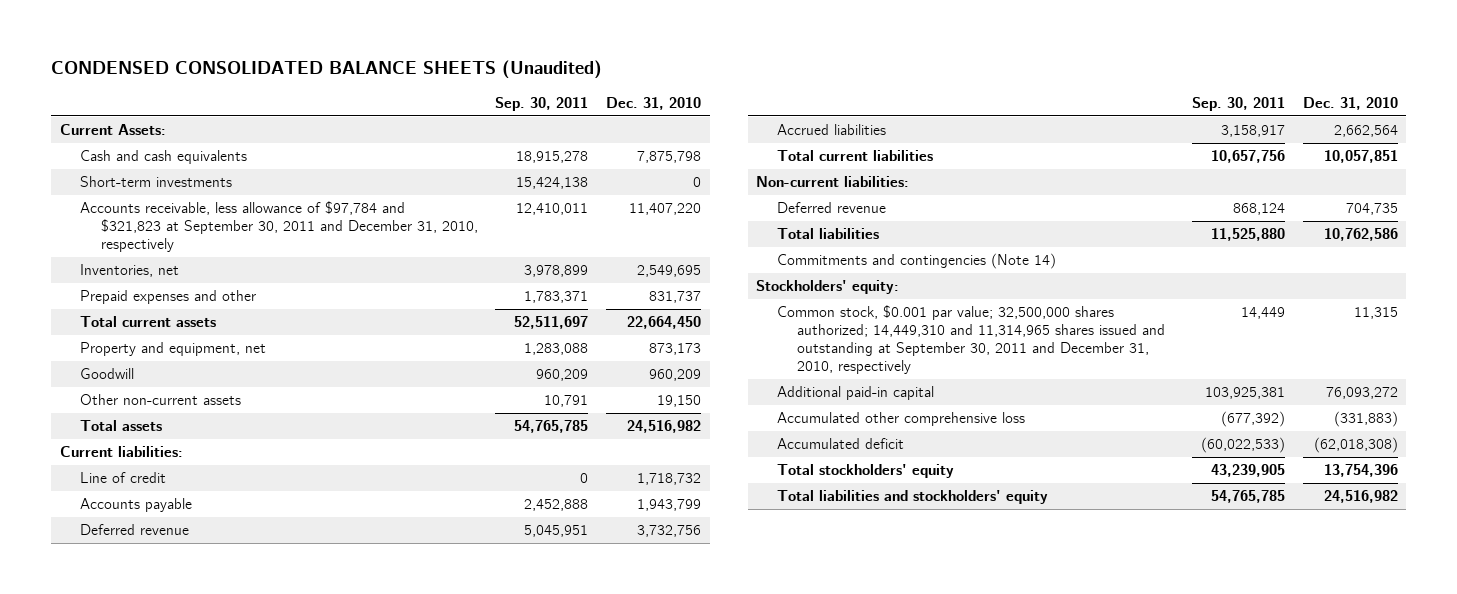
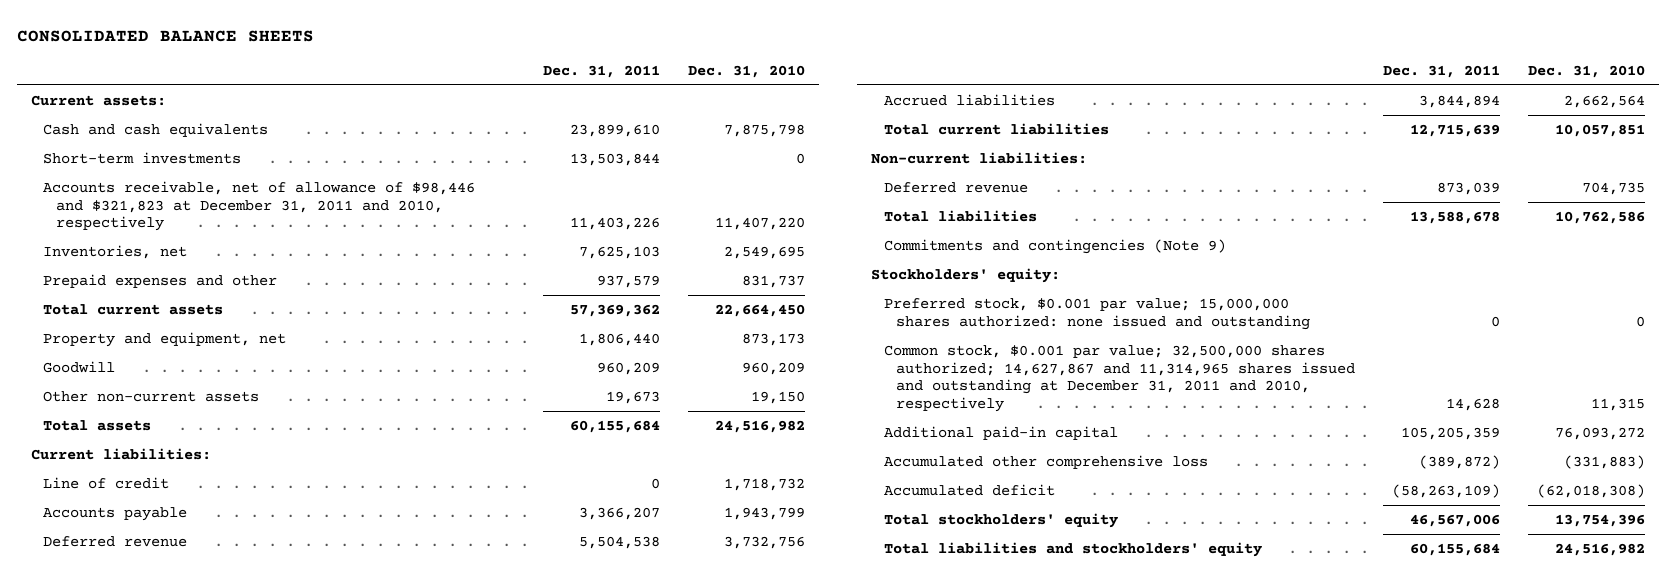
- CONDENSED CONSOLIDATED BALANCE SHEETS (Unaudited)
+ CONSOLIDATED BALANCE SHEETS
- | Sep. 30, 2011 | Dec. 31, 2010
+ | Dec. 31, 2011 | Dec. 31, 2010
- Current Assets:
+ Current assets:
- Accounts receivable, less allowance of $97,784 and $321,823 at September 30, 2011 and December 31, 2010, respectively | 12,410,011 | 11,407,220
+ Accounts receivable, net of allowance of $98,446 and $321,823 at December 31, 2011 and 2010, respectively | 11,403,226 | 11,407,220
- Commitments and contingencies (Note 14)
+ Commitments and contingencies (Note 9)
- Common stock, $0.001 par value; 32,500,000 shares authorized; 14,449,310 and 11,314,965 shares issued and outstanding at September 30, 2011 and December 31, 2010, respectively | 14,449 | 11,315
+ Preferred stock, $0.001 par value; 15,000,000 shares authorized: none issued and outstanding | 0 | 0
+ Common stock, $0.001 par value; 32,500,000 shares authorized; 14,627,867 and 11,314,965 shares issued and outstanding at December 31, 2011 and 2010, respectively | 14,628 | 11,315

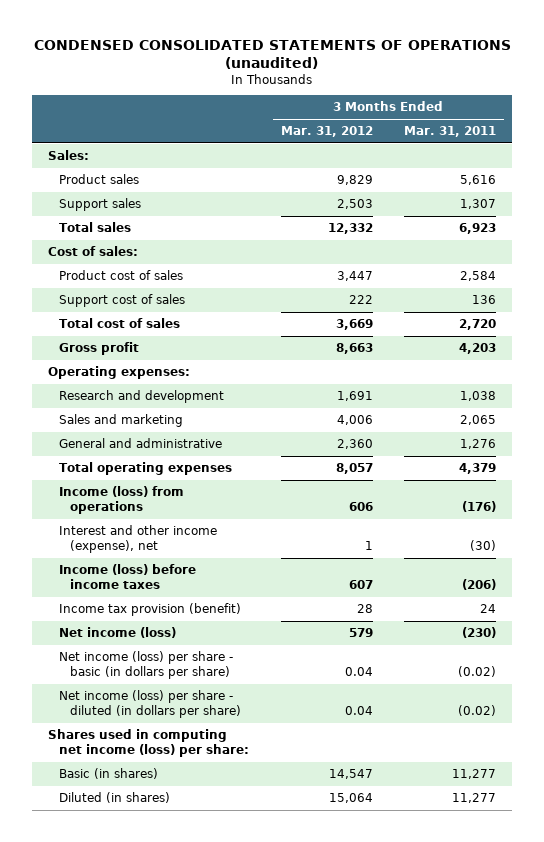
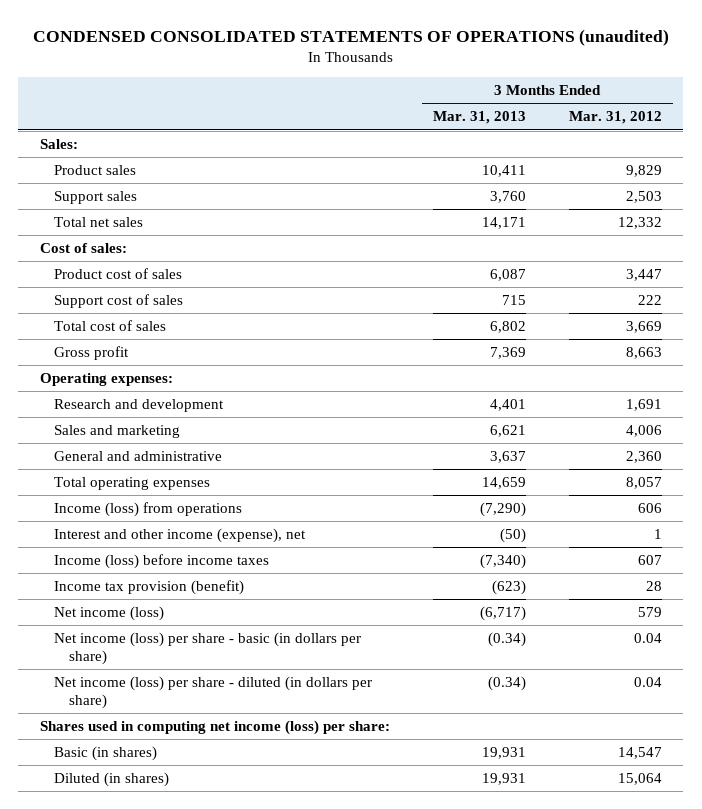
- | 3 Months Ended Mar. 31, 2012 | 3 Months Ended Mar. 31, 2011
+ | 3 Months Ended Mar. 31, 2013 | 3 Months Ended Mar. 31, 2012
- Total sales | 12,332 | 6,923
+ Total net sales | 14,171 | 12,332

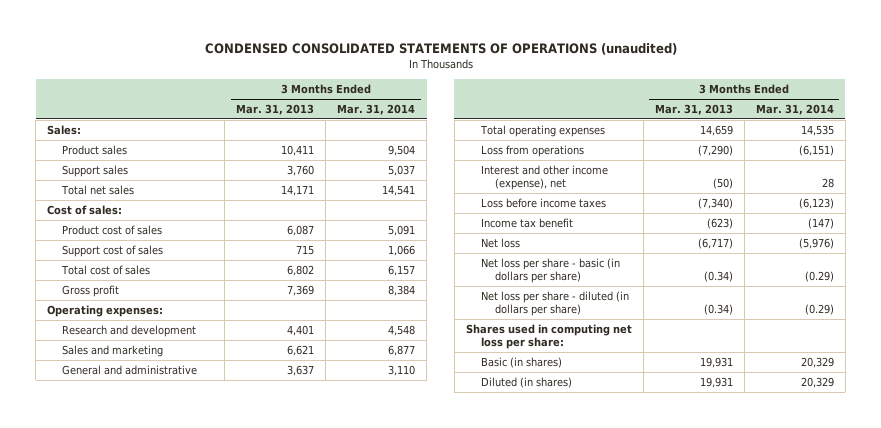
- | 3 Months Ended Mar. 31, 2013 | 3 Months Ended Mar. 31, 2012
+ | 3 Months Ended Mar. 31, 2013 | 3 Months Ended Mar. 31, 2014
- Income (loss) from operations | (7,290) | 606
+ Loss from operations | (7,290) | (6,151)
- Income (loss) before income taxes | (7,340) | 607
- Income tax provision (benefit) | (623) | 28
- Net income (loss) | (6,717) | 579
- Net income (loss) per share - basic (in dollars per share) | (0.34) | 0.04
- Net income (loss) per share - diluted (in dollars per share) | (0.34) | 0.04
- Shares used in computing net income (loss) per share:
+ Loss before income taxes | (7,340) | (6,123)
+ Income tax benefit | (623) | (147)
+ Net loss | (6,717) | (5,976)
+ Net loss per share - basic (in dollars per share) | (0.34) | (0.29)
+ Net loss per share - diluted (in dollars per share) | (0.34) | (0.29)
+ Shares used in computing net loss per share:

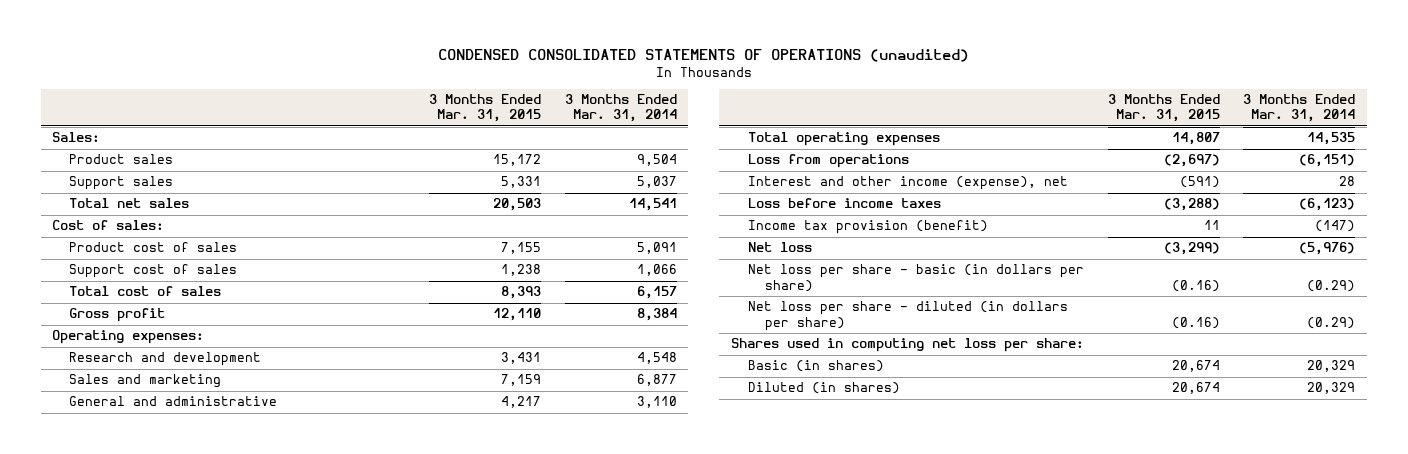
- | 3 Months Ended Mar. 31, 2013 | 3 Months Ended Mar. 31, 2014
+ | 3 Months Ended Mar. 31, 2015 | 3 Months Ended Mar. 31, 2014
- Income tax benefit | (623) | (147)
+ Income tax provision (benefit) | 11 | (147)

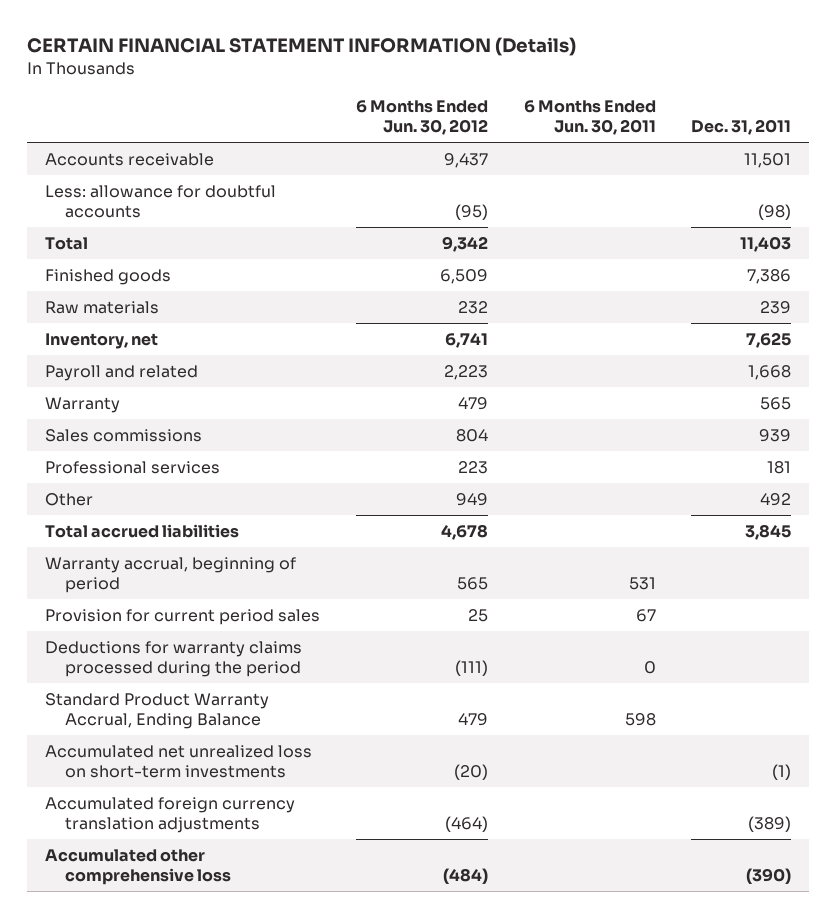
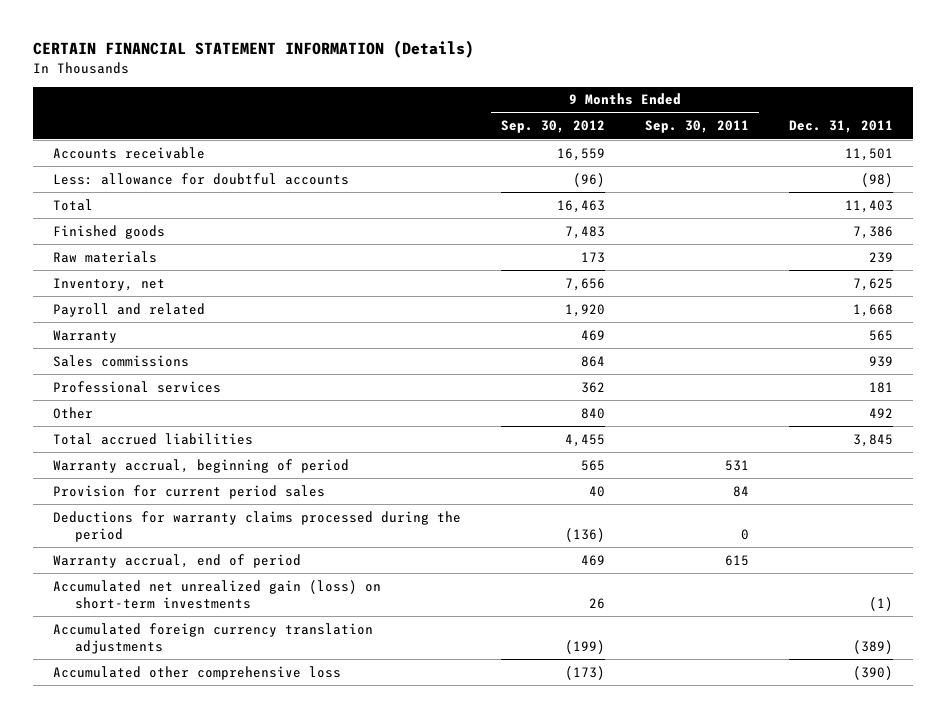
- | 6 Months Ended Jun. 30, 2012 | 6 Months Ended Jun. 30, 2011 | Dec. 31, 2011
+ | 9 Months Ended Sep. 30, 2012 | 9 Months Ended Sep. 30, 2011 | Dec. 31, 2011
- Standard Product Warranty Accrual, Ending Balance | 479 | 598 |
- Accumulated net unrealized loss on short-term investments | (20) | | (1)
+ Warranty accrual, end of period | 469 | 615 |
+ Accumulated net unrealized gain (loss) on short-term investments | 26 | | (1)

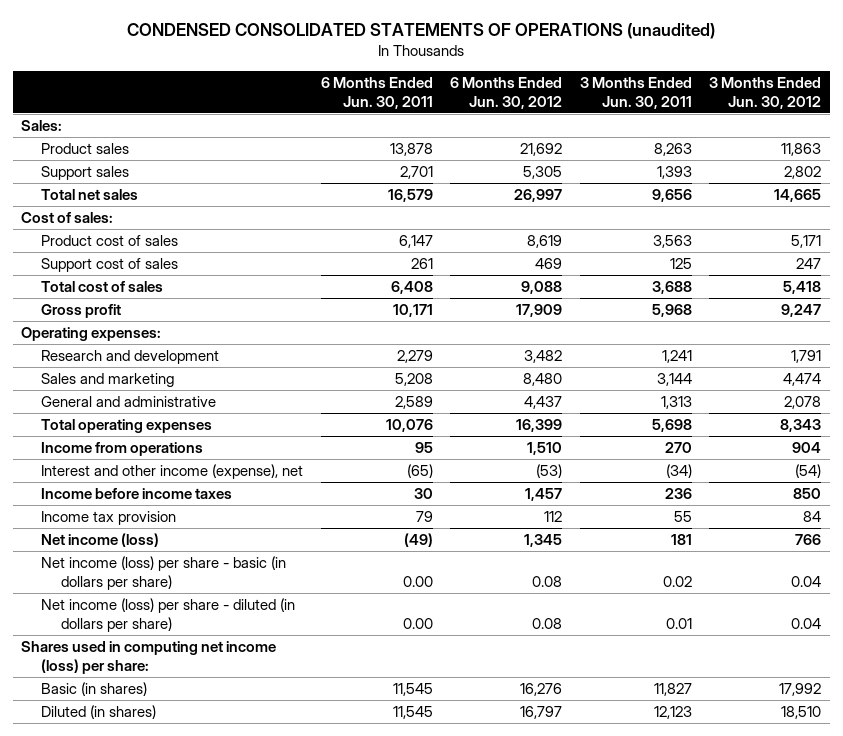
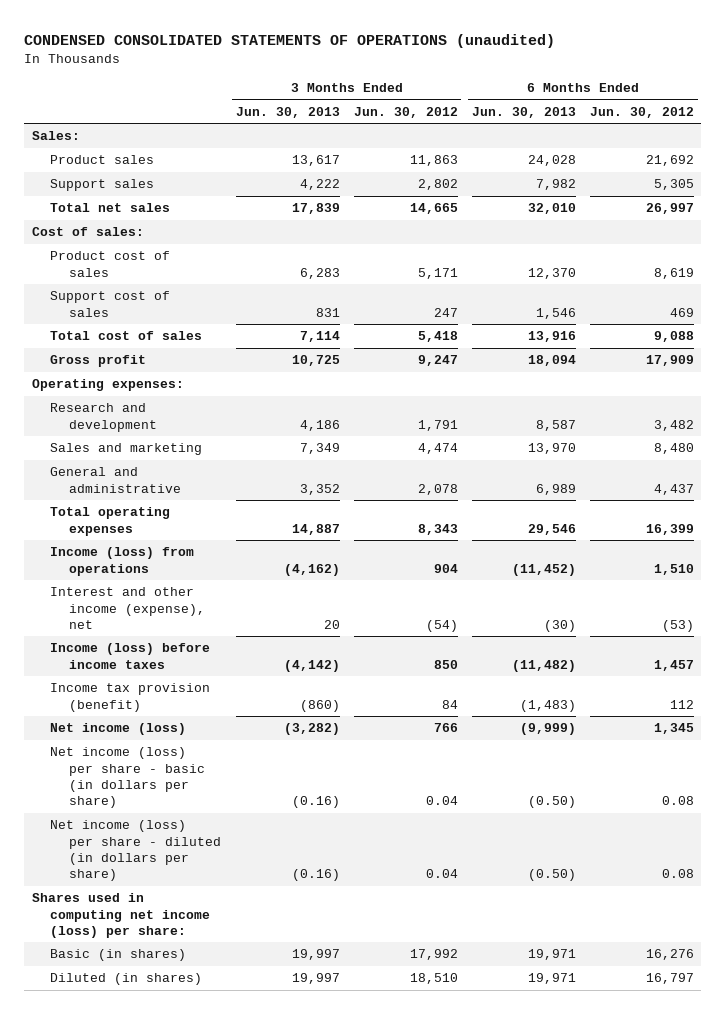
- | 6 Months Ended Jun. 30, 2011 | 6 Months Ended Jun. 30, 2012 | 3 Months Ended Jun. 30, 2011 | 3 Months Ended Jun. 30, 2012
+ | 3 Months Ended Jun. 30, 2013 | 3 Months Ended Jun. 30, 2012 | 6 Months Ended Jun. 30, 2013 | 6 Months Ended Jun. 30, 2012
- Income from operations | 95 | 1,510 | 270 | 904
+ Income (loss) from operations | (4,162) | 904 | (11,452) | 1,510
- Income before income taxes | 30 | 1,457 | 236 | 850
- Income tax provision | 79 | 112 | 55 | 84
+ Income (loss) before income taxes | (4,142) | 850 | (11,482) | 1,457
+ Income tax provision (benefit) | (860) | 84 | (1,483) | 112

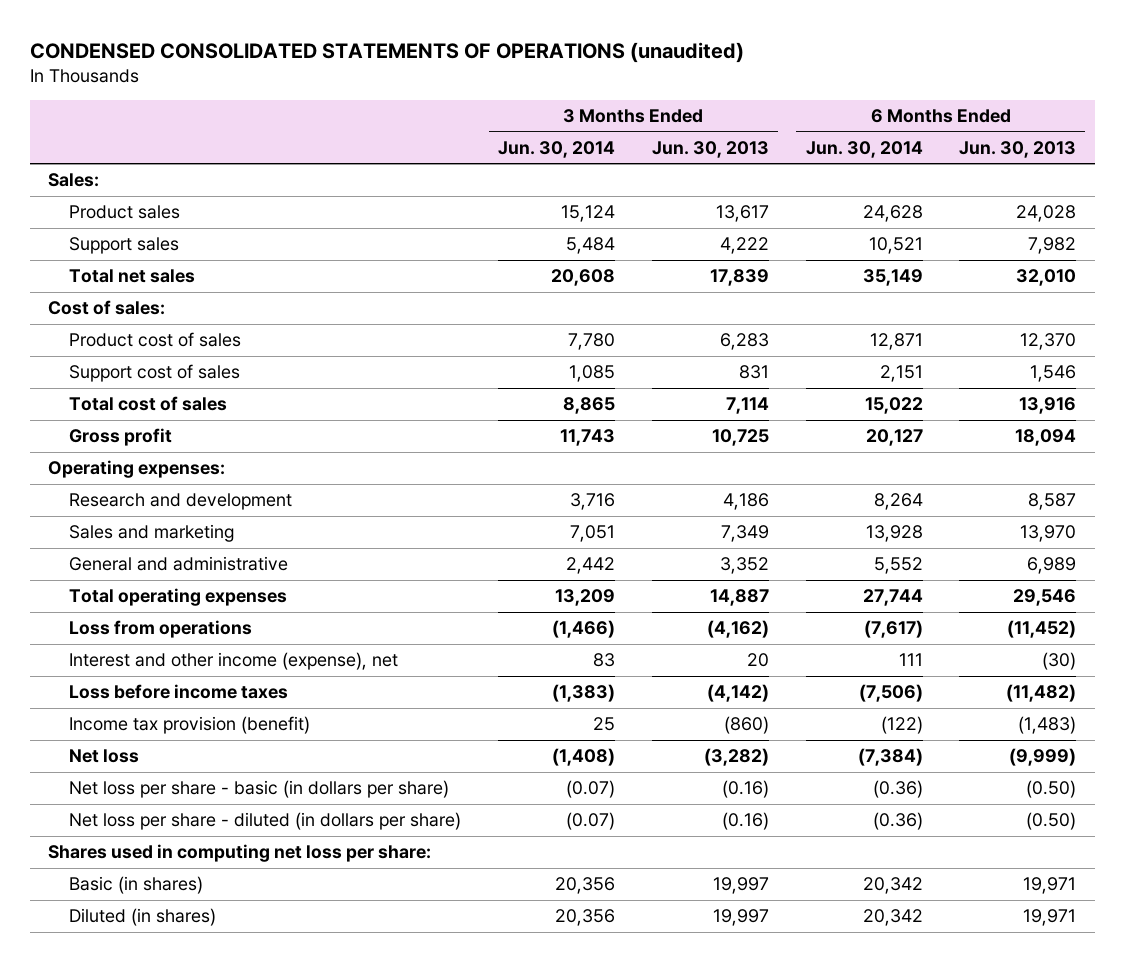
- | 3 Months Ended Jun. 30, 2013 | 3 Months Ended Jun. 30, 2012 | 6 Months Ended Jun. 30, 2013 | 6 Months Ended Jun. 30, 2012
+ | 3 Months Ended Jun. 30, 2014 | 3 Months Ended Jun. 30, 2013 | 6 Months Ended Jun. 30, 2014 | 6 Months Ended Jun. 30, 2013
- Income (loss) from operations | (4,162) | 904 | (11,452) | 1,510
+ Loss from operations | (1,466) | (4,162) | (7,617) | (11,452)
- Income (loss) before income taxes | (4,142) | 850 | (11,482) | 1,457
+ Loss before income taxes | (1,383) | (4,142) | (7,506) | (11,482)
- Net income (loss) | (3,282) | 766 | (9,999) | 1,345
- Net income (loss) per share - basic (in dollars per share) | (0.16) | 0.04 | (0.50) | 0.08
- Net income (loss) per share - diluted (in dollars per share) | (0.16) | 0.04 | (0.50) | 0.08
- Shares used in computing net income (loss) per share:
+ Net loss | (1,408) | (3,282) | (7,384) | (9,999)
+ Net loss per share - basic (in dollars per share) | (0.07) | (0.16) | (0.36) | (0.50)
+ Net loss per share - diluted (in dollars per share) | (0.07) | (0.16) | (0.36) | (0.50)
+ Shares used in computing net loss per share:

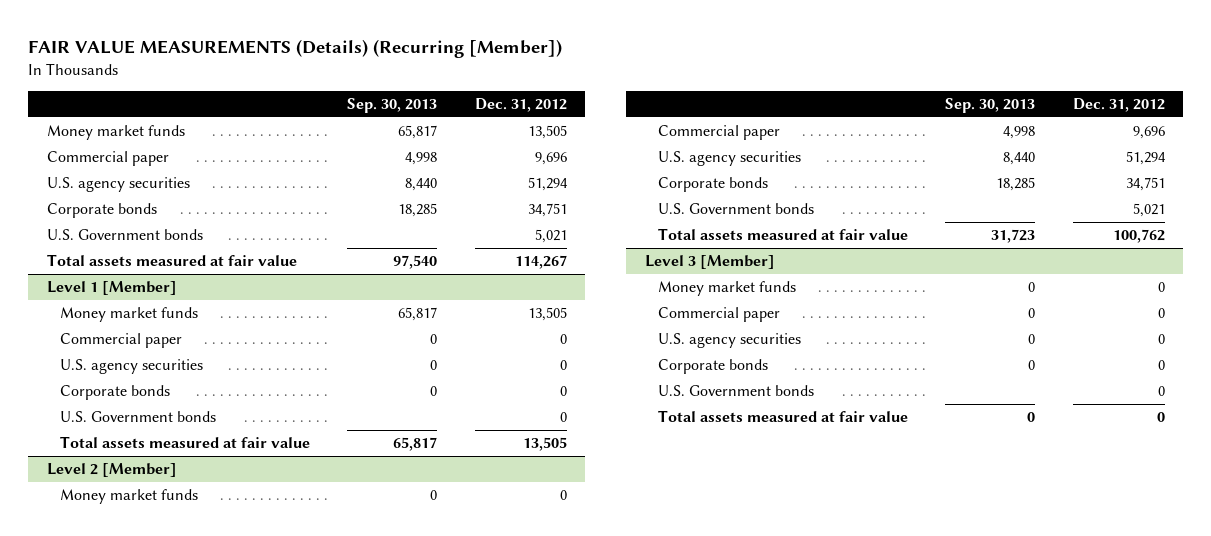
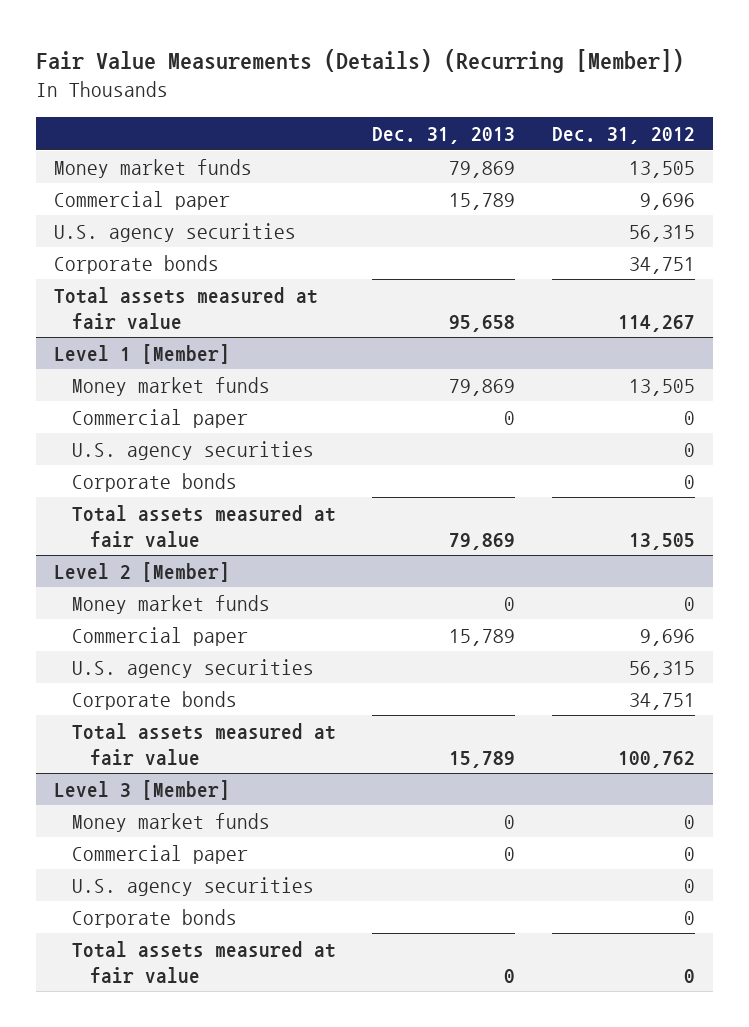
- FAIR VALUE MEASUREMENTS (Details) (Recurring [Member])
+ Fair Value Measurements (Details) (Recurring [Member])
- | Sep. 30, 2013 | Dec. 31, 2012
+ | Dec. 31, 2013 | Dec. 31, 2012
- U.S. agency securities | 8,440 | 51,294
+ U.S. agency securities | | 56,315
- U.S. Government bonds | | 5,021
@ Level 1 [Member]
- U.S. Government bonds | | 0
@ Level 2 [Member]
- U.S. agency securities | 8,440 | 51,294
+ U.S. agency securities | | 56,315
- U.S. Government bonds | | 5,021
@ Level 3 [Member]
- U.S. Government bonds | | 0

